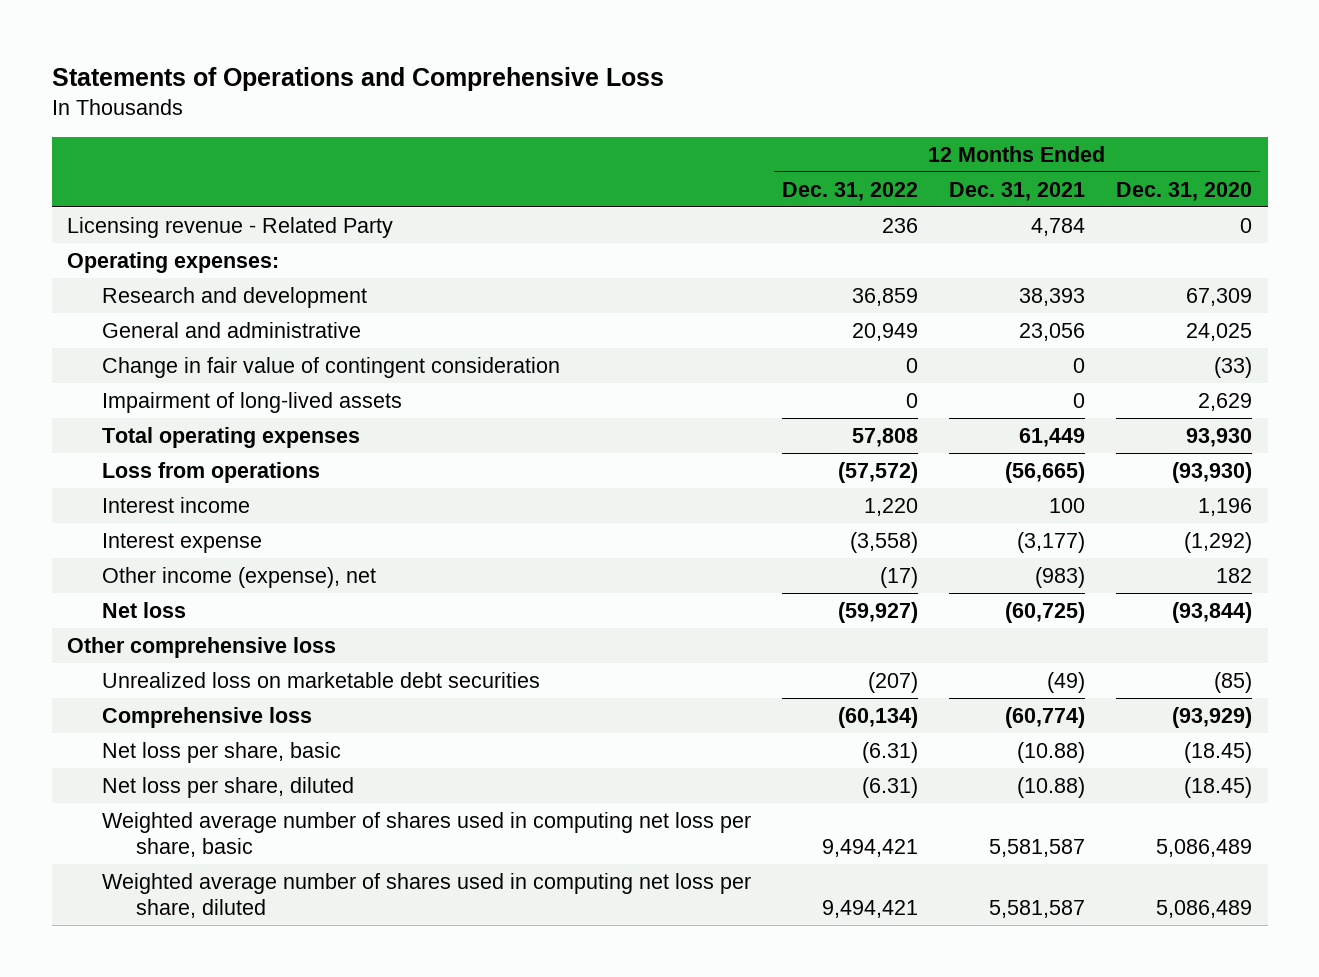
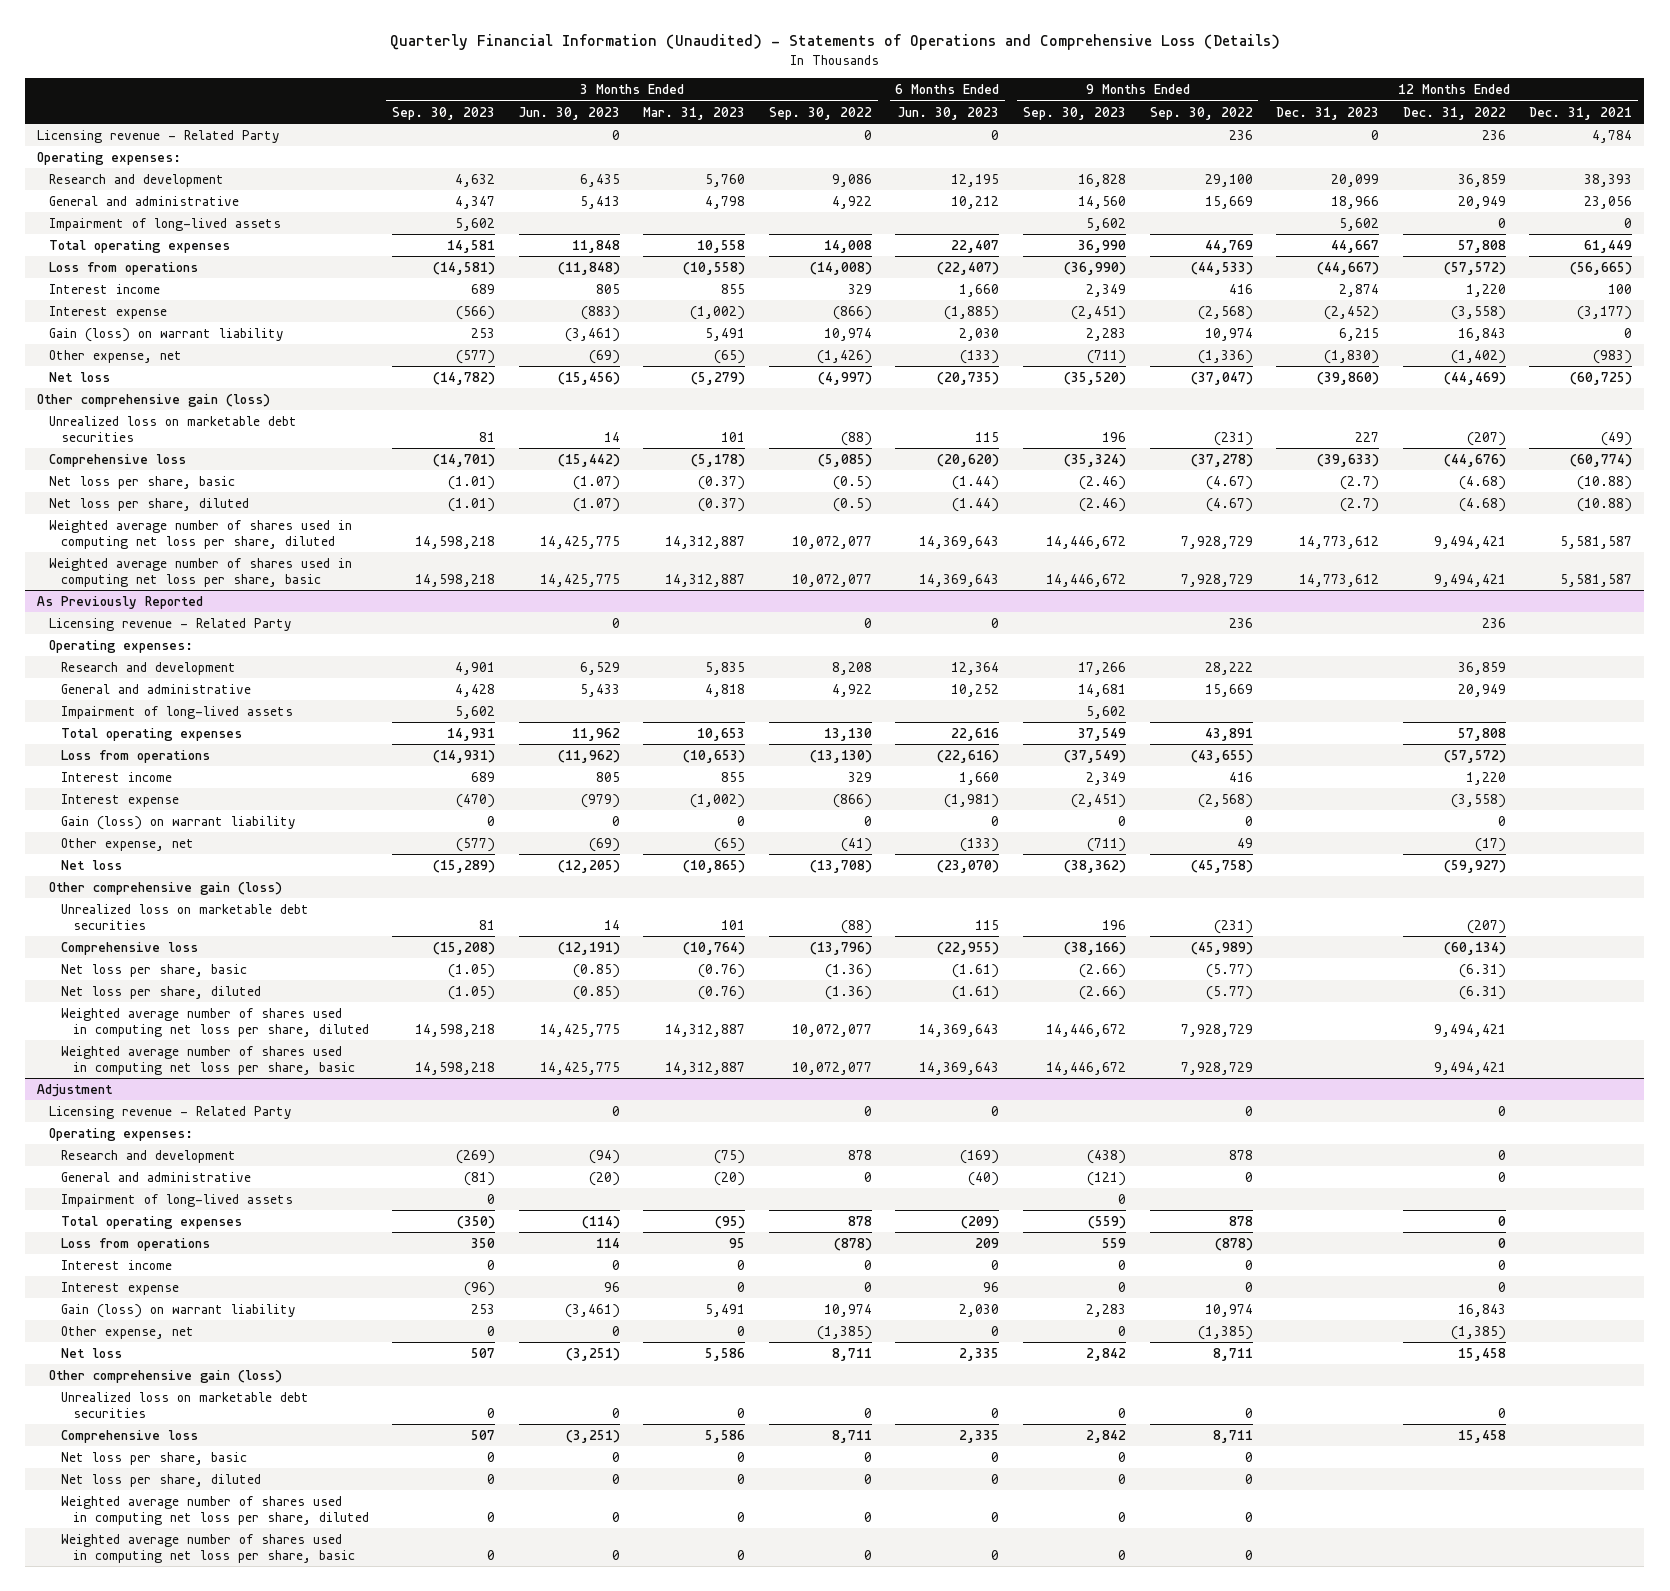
- Statements of Operations and Comprehensive Loss
+ Quarterly Financial Information (Unaudited) - Statements of Operations and Comprehensive Loss (Details)
- | 12 Months Ended Dec. 31, 2022 | 12 Months Ended Dec. 31, 2021 | 12 Months Ended Dec. 31, 2020
+ | 3 Months Ended Sep. 30, 2023 | 3 Months Ended Jun. 30, 2023 | 3 Months Ended Mar. 31, 2023 | 3 Months Ended Sep. 30, 2022 | 6 Months Ended Jun. 30, 2023 | 9 Months Ended Sep. 30, 2023 | 9 Months Ended Sep. 30, 2022 | 12 Months Ended Dec. 31, 2023 | 12 Months Ended Dec. 31, 2022 | 12 Months Ended Dec. 31, 2021
- Change in fair value of contingent consideration | 0 | 0 | (33)
- Other income (expense), net | (17) | (983) | 182
- Net loss | (59,927) | (60,725) | (93,844)
- Other comprehensive loss
+ Gain (loss) on warrant liability | 253 | (3,461) | 5,491 | 10,974 | 2,030 | 2,283 | 10,974 | 6,215 | 16,843 | 0
+ Other expense, net | (577) | (69) | (65) | (1,426) | (133) | (711) | (1,336) | (1,830) | (1,402) | (983)
+ Net loss | (14,782) | (15,456) | (5,279) | (4,997) | (20,735) | (35,520) | (37,047) | (39,860) | (44,469) | (60,725)
+ Other comprehensive gain (loss)
- Comprehensive loss | (60,134) | (60,774) | (93,929)
- Net loss per share, basic | (6.31) | (10.88) | (18.45)
- Net loss per share, diluted | (6.31) | (10.88) | (18.45)
+ Comprehensive loss | (14,701) | (15,442) | (5,178) | (5,085) | (20,620) | (35,324) | (37,278) | (39,633) | (44,676) | (60,774)
+ Net loss per share, basic | (1.01) | (1.07) | (0.37) | (0.5) | (1.44) | (2.46) | (4.67) | (2.7) | (4.68) | (10.88)
+ Net loss per share, diluted | (1.01) | (1.07) | (0.37) | (0.5) | (1.44) | (2.46) | (4.67) | (2.7) | (4.68) | (10.88)
moved down: Weighted average number of shares used in computing net loss per share, basic | 14,598,218 | 14,425,775 | 14,312,887 | 10,072,077 | 14,369,643 | 14,446,672 | 7,928,729 | 14,773,612 | 9,494,421 | 5,581,587
+ As Previously Reported
+ Licensing revenue - Related Party | | 0 | | 0 | 0 | | 236 | | 236 |
+ Operating expenses:
+ Research and development | 4,901 | 6,529 | 5,835 | 8,208 | 12,364 | 17,266 | 28,222 | | 36,859 |
+ General and administrative | 4,428 | 5,433 | 4,818 | 4,922 | 10,252 | 14,681 | 15,669 | | 20,949 |
+ Impairment of long-lived assets | 5,602 | | | | | 5,602 | | | |
+ Total operating expenses | 14,931 | 11,962 | 10,653 | 13,130 | 22,616 | 37,549 | 43,891 | | 57,808 |
+ Loss from operations | (14,931) | (11,962) | (10,653) | (13,130) | (22,616) | (37,549) | (43,655) | | (57,572) |
+ Interest income | 689 | 805 | 855 | 329 | 1,660 | 2,349 | 416 | | 1,220 |
+ Interest expense | (470) | (979) | (1,002) | (866) | (1,981) | (2,451) | (2,568) | | (3,558) |
+ Gain (loss) on warrant liability | 0 | 0 | 0 | 0 | 0 | 0 | 0 | | 0 |
+ Other expense, net | (577) | (69) | (65) | (41) | (133) | (711) | 49 | | (17) |
+ Net loss | (15,289) | (12,205) | (10,865) | (13,708) | (23,070) | (38,362) | (45,758) | | (59,927) |
+ Other comprehensive gain (loss)
+ Unrealized loss on marketable debt securities | 81 | 14 | 101 | (88) | 115 | 196 | (231) | | (207) |
+ Comprehensive loss | (15,208) | (12,191) | (10,764) | (13,796) | (22,955) | (38,166) | (45,989) | | (60,134) |
+ Net loss per share, basic | (1.05) | (0.85) | (0.76) | (1.36) | (1.61) | (2.66) | (5.77) | | (6.31) |
+ Net loss per share, diluted | (1.05) | (0.85) | (0.76) | (1.36) | (1.61) | (2.66) | (5.77) | | (6.31) |
+ Weighted average number of shares used in computing net loss per share, diluted | 14,598,218 | 14,425,775 | 14,312,887 | 10,072,077 | 14,369,643 | 14,446,672 | 7,928,729 | | 9,494,421 |
+ Weighted average number of shares used in computing net loss per share, basic | 14,598,218 | 14,425,775 | 14,312,887 | 10,072,077 | 14,369,643 | 14,446,672 | 7,928,729 | | 9,494,421 |
+ Adjustment
+ Licensing revenue - Related Party | | 0 | | 0 | 0 | | 0 | | 0 |
+ Operating expenses:
+ Research and development | (269) | (94) | (75) | 878 | (169) | (438) | 878 | | 0 |
+ General and administrative | (81) | (20) | (20) | 0 | (40) | (121) | 0 | | 0 |
+ Impairment of long-lived assets | 0 | | | | | 0 | | | |
+ Total operating expenses | (350) | (114) | (95) | 878 | (209) | (559) | 878 | | 0 |
+ Loss from operations | 350 | 114 | 95 | (878) | 209 | 559 | (878) | | 0 |
+ Interest income | 0 | 0 | 0 | 0 | 0 | 0 | 0 | | 0 |
+ Interest expense | (96) | 96 | 0 | 0 | 96 | 0 | 0 | | 0 |
+ Gain (loss) on warrant liability | 253 | (3,461) | 5,491 | 10,974 | 2,030 | 2,283 | 10,974 | | 16,843 |
+ Other expense, net | 0 | 0 | 0 | (1,385) | 0 | 0 | (1,385) | | (1,385) |
+ Net loss | 507 | (3,251) | 5,586 | 8,711 | 2,335 | 2,842 | 8,711 | | 15,458 |
+ Other comprehensive gain (loss)
+ Unrealized loss on marketable debt securities | 0 | 0 | 0 | 0 | 0 | 0 | 0 | | 0 |
+ Comprehensive loss | 507 | (3,251) | 5,586 | 8,711 | 2,335 | 2,842 | 8,711 | | 15,458 |
+ Net loss per share, basic | 0 | 0 | 0 | 0 | 0 | 0 | 0 | | |
+ Net loss per share, diluted | 0 | 0 | 0 | 0 | 0 | 0 | 0 | | |
+ Weighted average number of shares used in computing net loss per share, diluted | 0 | 0 | 0 | 0 | 0 | 0 | 0 | | |
+ Weighted average number of shares used in computing net loss per share, basic | 0 | 0 | 0 | 0 | 0 | 0 | 0 | | |

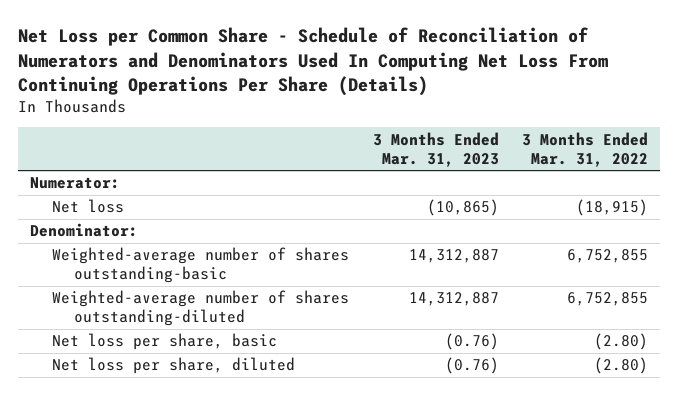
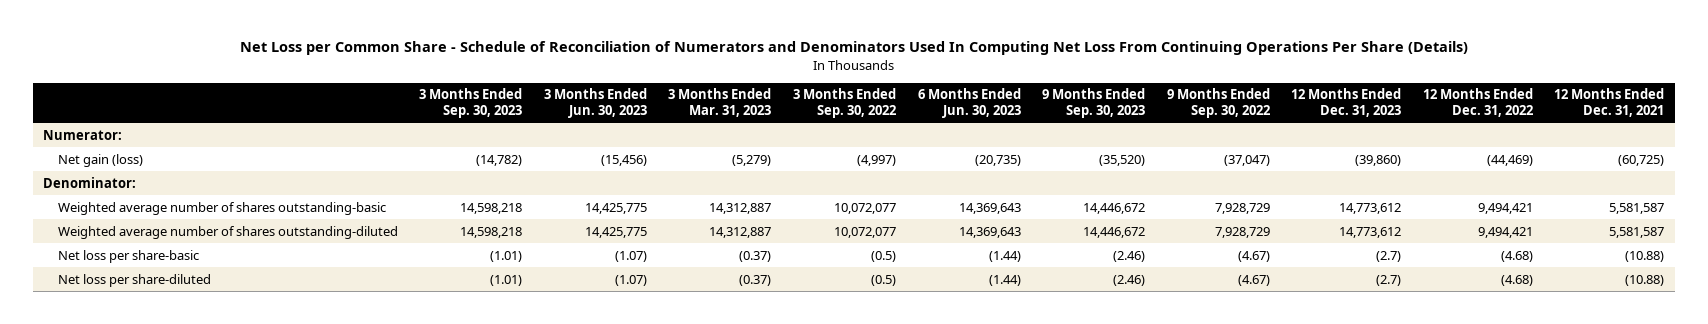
- | 3 Months Ended Mar. 31, 2023 | 3 Months Ended Mar. 31, 2022
+ | 3 Months Ended Sep. 30, 2023 | 3 Months Ended Jun. 30, 2023 | 3 Months Ended Mar. 31, 2023 | 3 Months Ended Sep. 30, 2022 | 6 Months Ended Jun. 30, 2023 | 9 Months Ended Sep. 30, 2023 | 9 Months Ended Sep. 30, 2022 | 12 Months Ended Dec. 31, 2023 | 12 Months Ended Dec. 31, 2022 | 12 Months Ended Dec. 31, 2021
- Net loss | (10,865) | (18,915)
+ Net gain (loss) | (14,782) | (15,456) | (5,279) | (4,997) | (20,735) | (35,520) | (37,047) | (39,860) | (44,469) | (60,725)
- Weighted-average number of shares outstanding-basic | 14,312,887 | 6,752,855
- Weighted-average number of shares outstanding-diluted | 14,312,887 | 6,752,855
- Net loss per share, basic | (0.76) | (2.80)
- Net loss per share, diluted | (0.76) | (2.80)
+ Weighted average number of shares outstanding-basic | 14,598,218 | 14,425,775 | 14,312,887 | 10,072,077 | 14,369,643 | 14,446,672 | 7,928,729 | 14,773,612 | 9,494,421 | 5,581,587
+ Weighted average number of shares outstanding-diluted | 14,598,218 | 14,425,775 | 14,312,887 | 10,072,077 | 14,369,643 | 14,446,672 | 7,928,729 | 14,773,612 | 9,494,421 | 5,581,587
+ Net loss per share-basic | (1.01) | (1.07) | (0.37) | (0.5) | (1.44) | (2.46) | (4.67) | (2.7) | (4.68) | (10.88)
+ Net loss per share-diluted | (1.01) | (1.07) | (0.37) | (0.5) | (1.44) | (2.46) | (4.67) | (2.7) | (4.68) | (10.88)

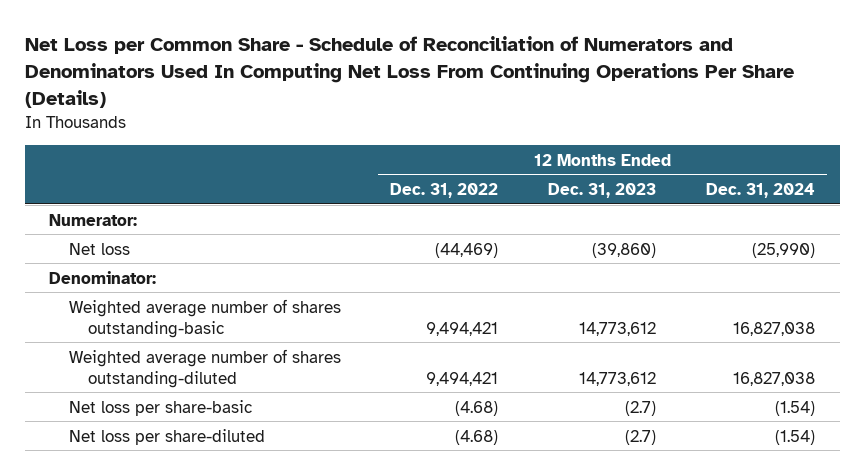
- | 3 Months Ended Sep. 30, 2023 | 3 Months Ended Jun. 30, 2023 | 3 Months Ended Mar. 31, 2023 | 3 Months Ended Sep. 30, 2022 | 6 Months Ended Jun. 30, 2023 | 9 Months Ended Sep. 30, 2023 | 9 Months Ended Sep. 30, 2022 | 12 Months Ended Dec. 31, 2023 | 12 Months Ended Dec. 31, 2022 | 12 Months Ended Dec. 31, 2021
+ | 12 Months Ended Dec. 31, 2022 | 12 Months Ended Dec. 31, 2023 | 12 Months Ended Dec. 31, 2024
- Net gain (loss) | (14,782) | (15,456) | (5,279) | (4,997) | (20,735) | (35,520) | (37,047) | (39,860) | (44,469) | (60,725)
+ Net loss | (44,469) | (39,860) | (25,990)

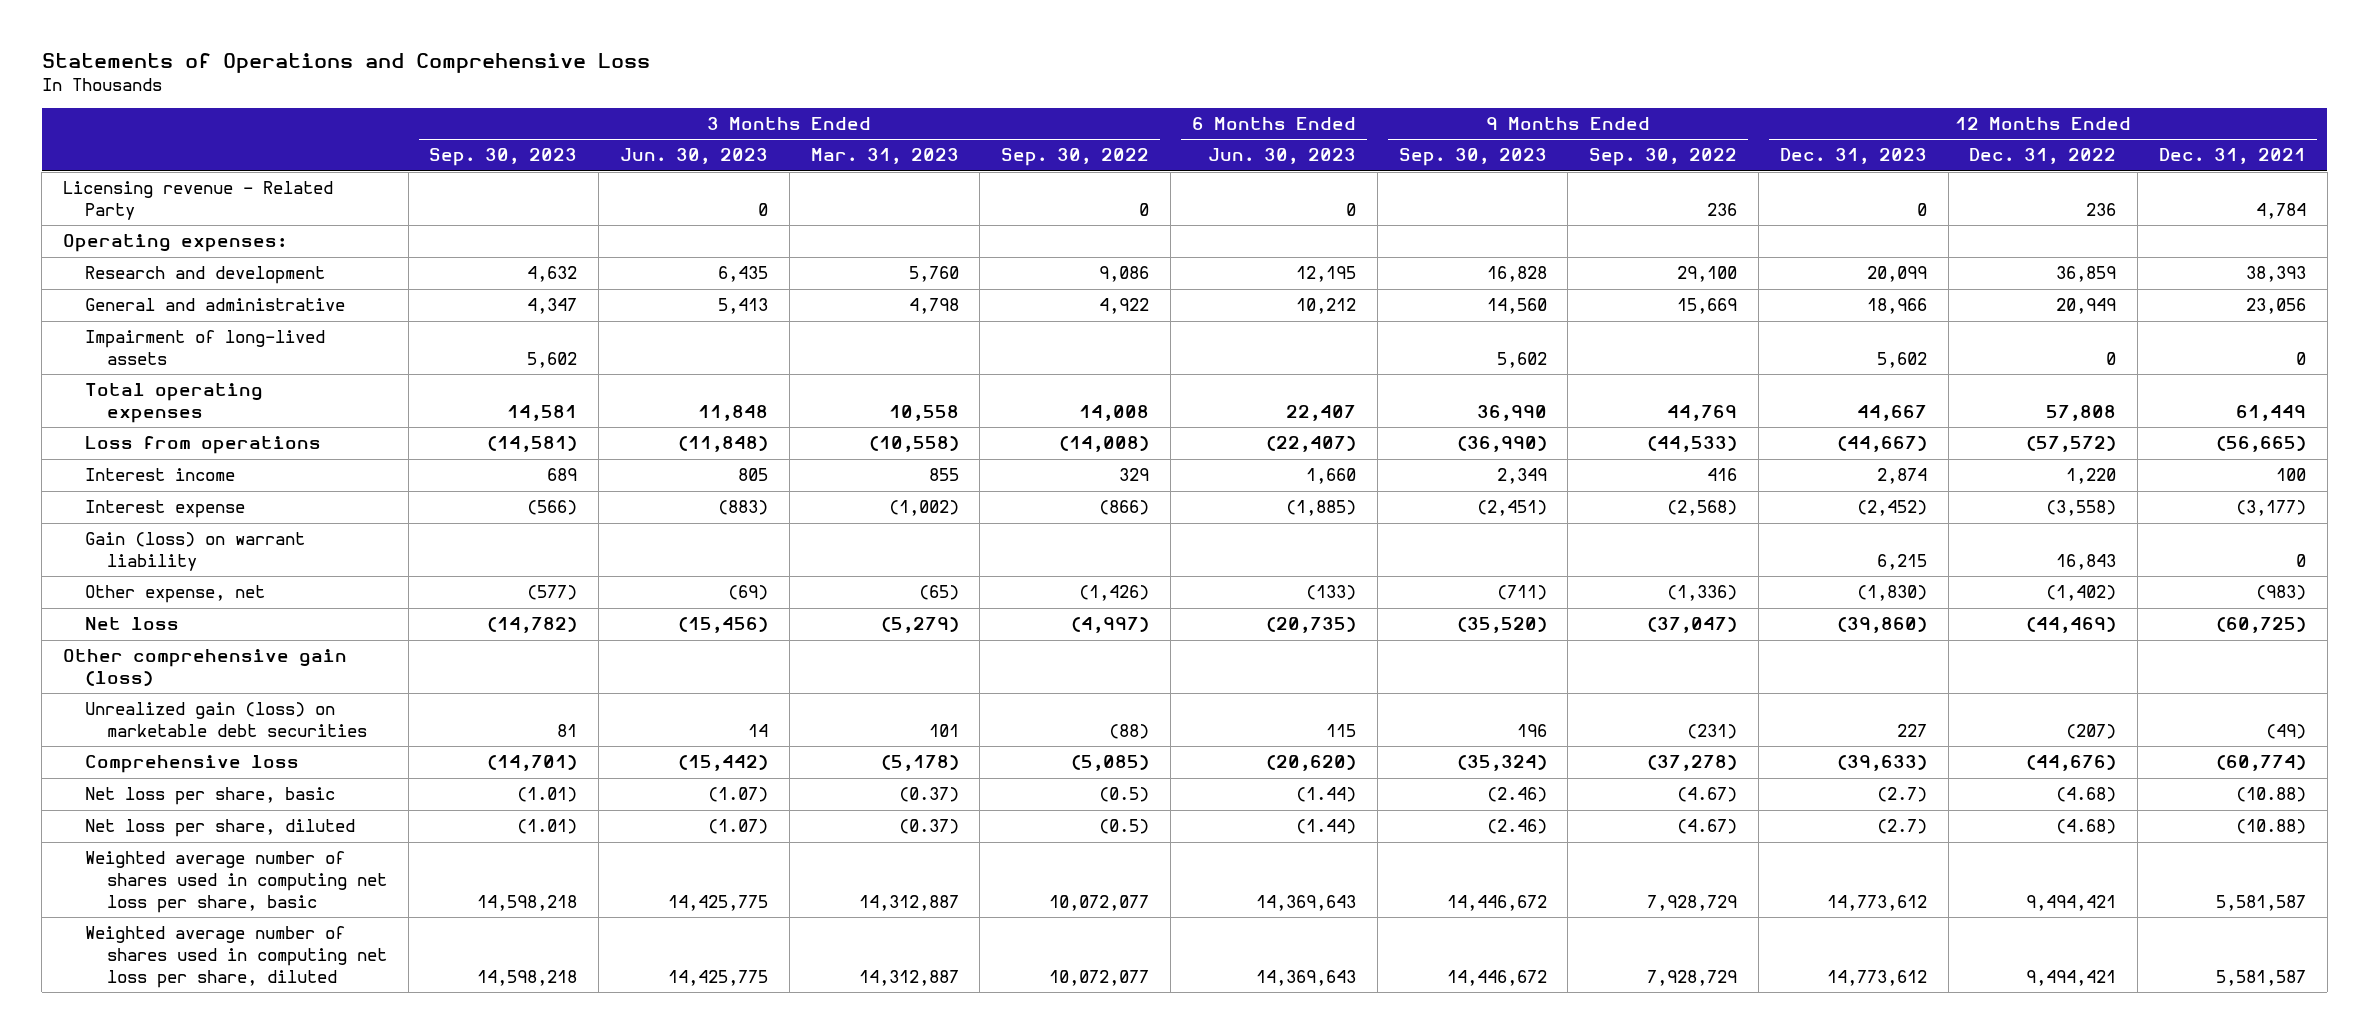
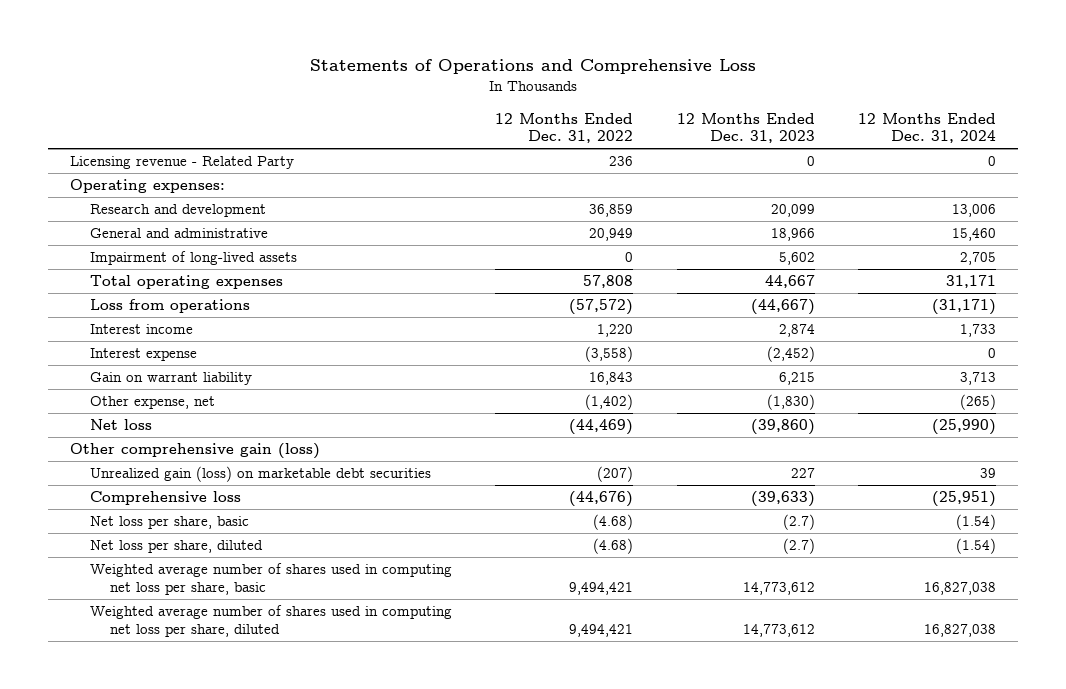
- | 3 Months Ended Sep. 30, 2023 | 3 Months Ended Jun. 30, 2023 | 3 Months Ended Mar. 31, 2023 | 3 Months Ended Sep. 30, 2022 | 6 Months Ended Jun. 30, 2023 | 9 Months Ended Sep. 30, 2023 | 9 Months Ended Sep. 30, 2022 | 12 Months Ended Dec. 31, 2023 | 12 Months Ended Dec. 31, 2022 | 12 Months Ended Dec. 31, 2021
+ | 12 Months Ended Dec. 31, 2022 | 12 Months Ended Dec. 31, 2023 | 12 Months Ended Dec. 31, 2024
- Gain (loss) on warrant liability | | | | | | | | 6,215 | 16,843 | 0
+ Gain on warrant liability | 16,843 | 6,215 | 3,713

